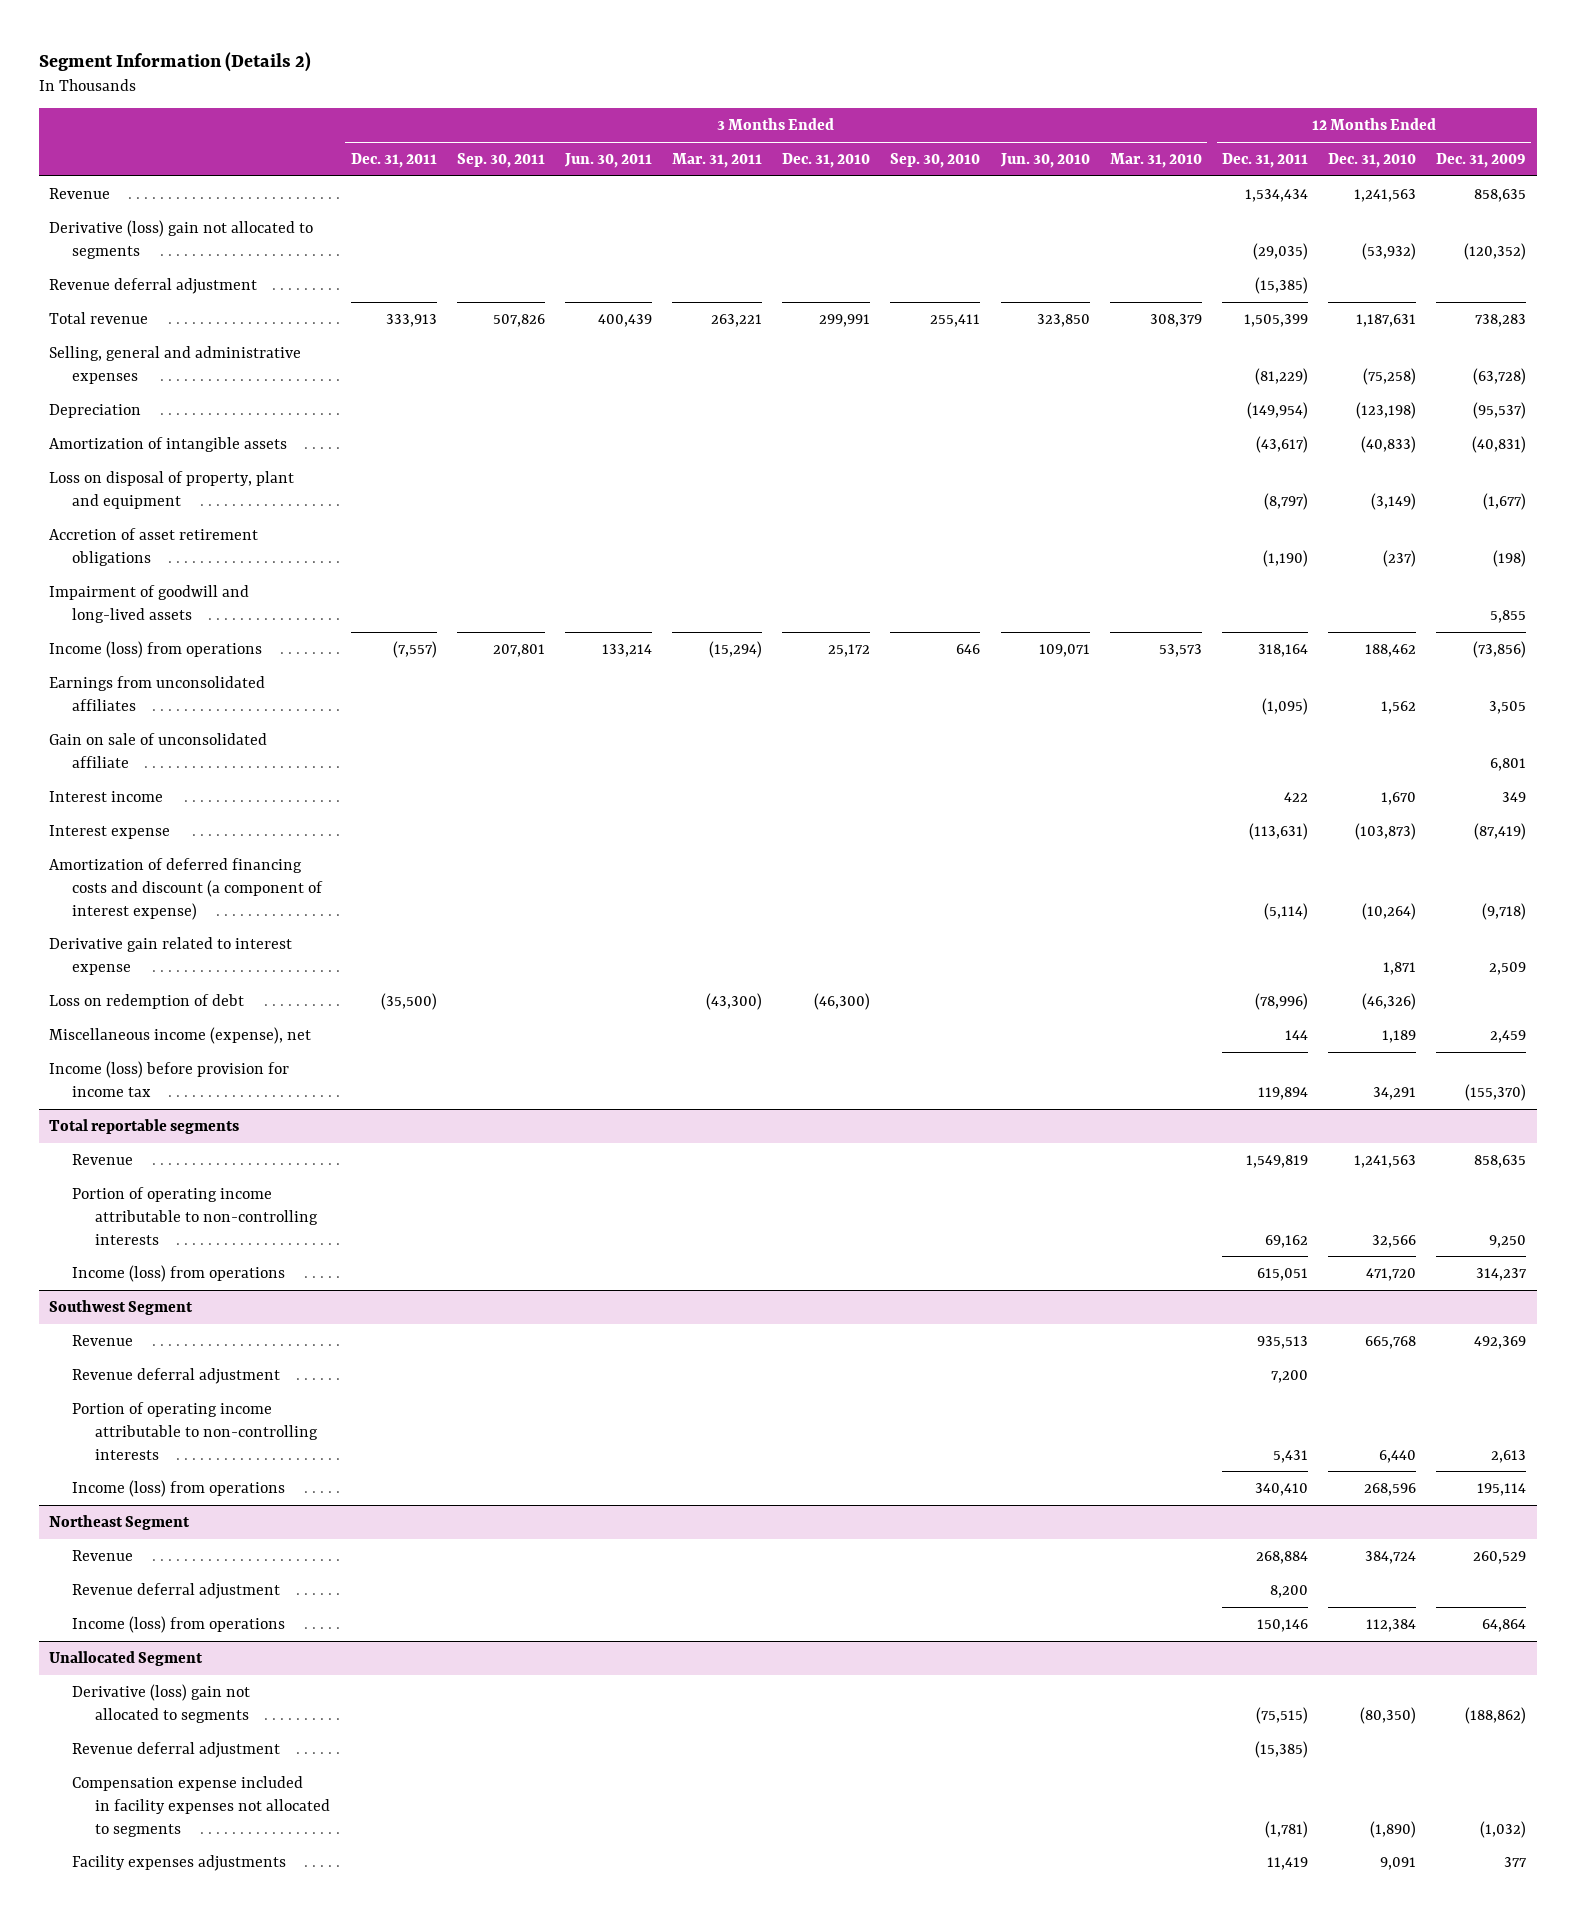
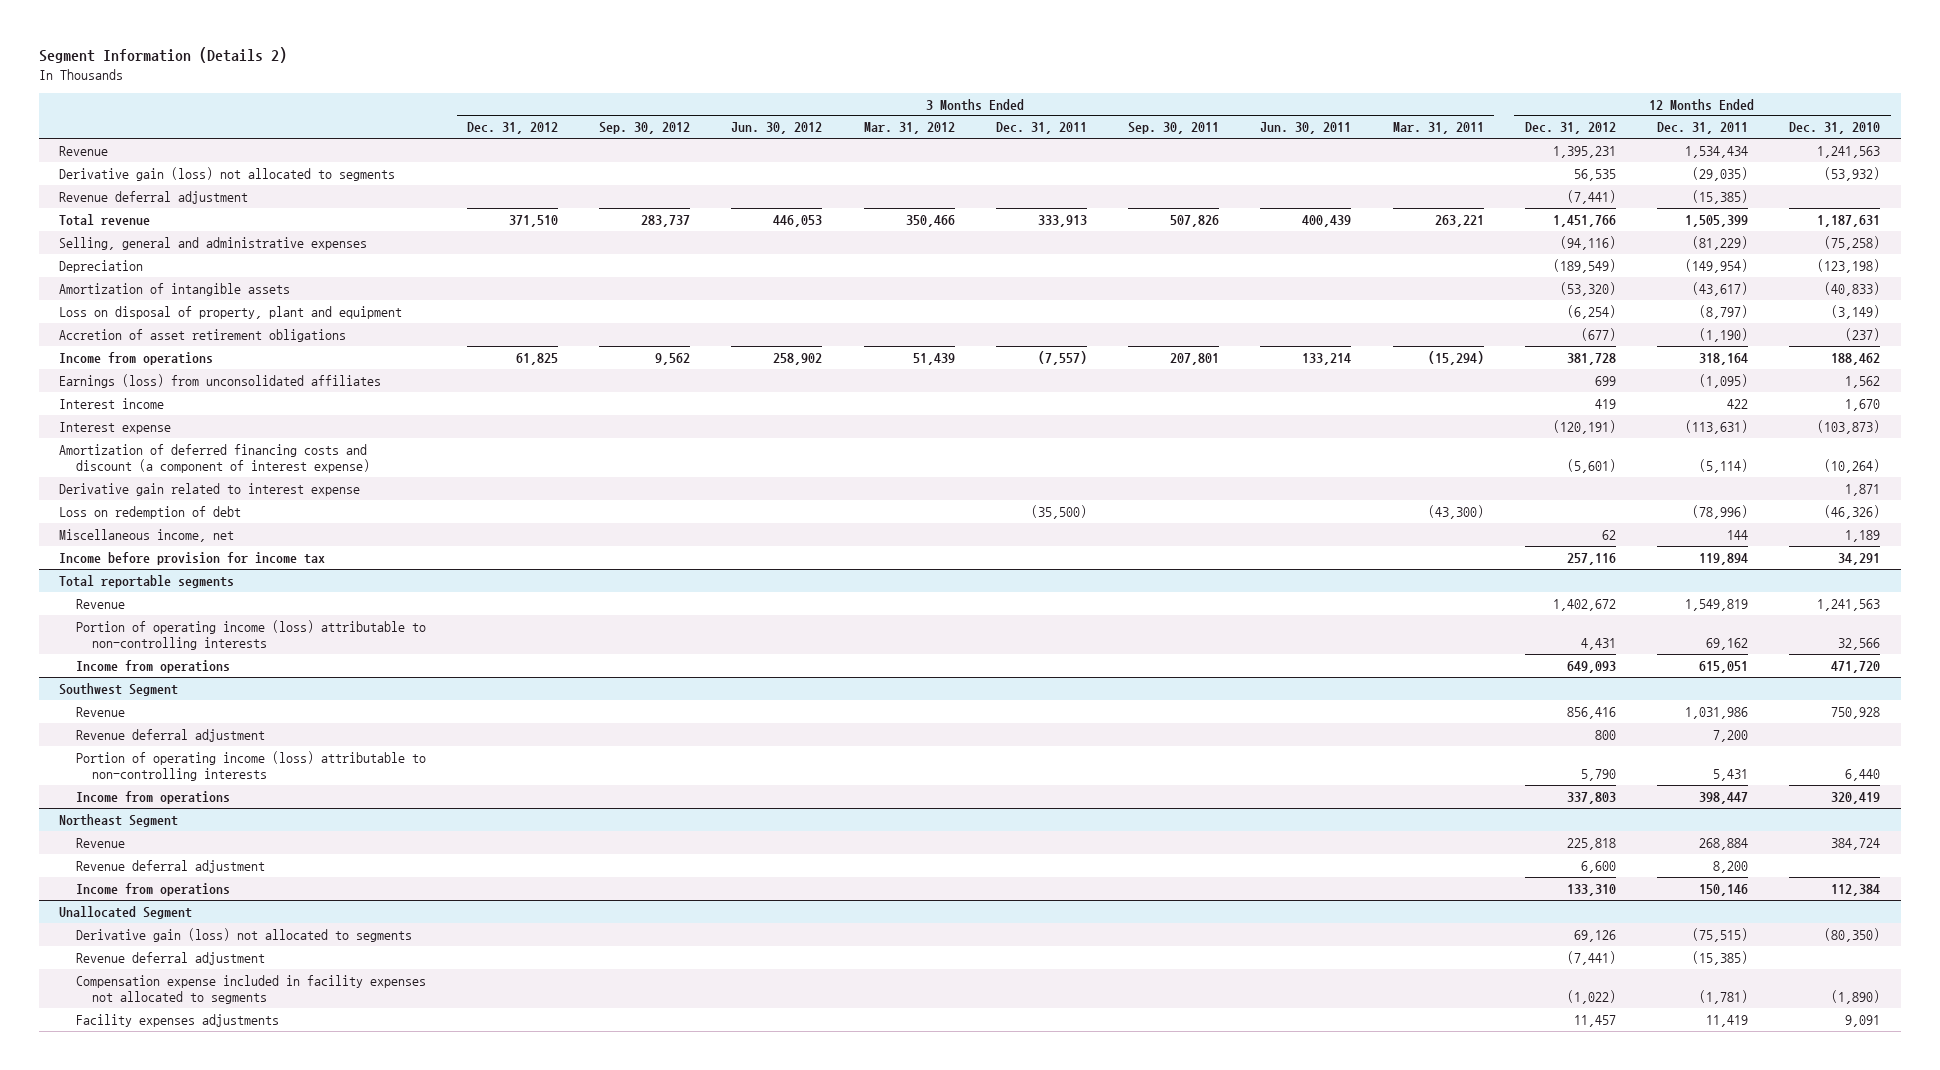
- | 3 Months Ended Dec. 31, 2011 | 3 Months Ended Sep. 30, 2011 | 3 Months Ended Jun. 30, 2011 | 3 Months Ended Mar. 31, 2011 | 3 Months Ended Dec. 31, 2010 | 3 Months Ended Sep. 30, 2010 | 3 Months Ended Jun. 30, 2010 | 3 Months Ended Mar. 31, 2010 | 12 Months Ended Dec. 31, 2011 | 12 Months Ended Dec. 31, 2010 | 12 Months Ended Dec. 31, 2009
+ | 3 Months Ended Dec. 31, 2012 | 3 Months Ended Sep. 30, 2012 | 3 Months Ended Jun. 30, 2012 | 3 Months Ended Mar. 31, 2012 | 3 Months Ended Dec. 31, 2011 | 3 Months Ended Sep. 30, 2011 | 3 Months Ended Jun. 30, 2011 | 3 Months Ended Mar. 31, 2011 | 12 Months Ended Dec. 31, 2012 | 12 Months Ended Dec. 31, 2011 | 12 Months Ended Dec. 31, 2010
- Derivative (loss) gain not allocated to segments | | | | | | | | | (29,035) | (53,932) | (120,352)
+ Derivative gain (loss) not allocated to segments | | | | | | | | | 56,535 | (29,035) | (53,932)
- Impairment of goodwill and long-lived assets | | | | | | | | | | | 5,855
- Income (loss) from operations | (7,557) | 207,801 | 133,214 | (15,294) | 25,172 | 646 | 109,071 | 53,573 | 318,164 | 188,462 | (73,856)
- Earnings from unconsolidated affiliates | | | | | | | | | (1,095) | 1,562 | 3,505
- Gain on sale of unconsolidated affiliate | | | | | | | | | | | 6,801
+ Income from operations | 61,825 | 9,562 | 258,902 | 51,439 | (7,557) | 207,801 | 133,214 | (15,294) | 381,728 | 318,164 | 188,462
+ Earnings (loss) from unconsolidated affiliates | | | | | | | | | 699 | (1,095) | 1,562
- Miscellaneous income (expense), net | | | | | | | | | 144 | 1,189 | 2,459
- Income (loss) before provision for income tax | | | | | | | | | 119,894 | 34,291 | (155,370)
+ Miscellaneous income, net | | | | | | | | | 62 | 144 | 1,189
+ Income before provision for income tax | | | | | | | | | 257,116 | 119,894 | 34,291
@ Total reportable segments
- Portion of operating income attributable to non-controlling interests | | | | | | | | | 69,162 | 32,566 | 9,250
- Income (loss) from operations | | | | | | | | | 615,051 | 471,720 | 314,237
+ Portion of operating income (loss) attributable to non-controlling interests | | | | | | | | | 4,431 | 69,162 | 32,566
+ Income from operations | | | | | | | | | 649,093 | 615,051 | 471,720
@ Southwest Segment
- Revenue | | | | | | | | | 935,513 | 665,768 | 492,369
+ Revenue | | | | | | | | | 856,416 | 1,031,986 | 750,928
- Portion of operating income attributable to non-controlling interests | | | | | | | | | 5,431 | 6,440 | 2,613
- Income (loss) from operations | | | | | | | | | 340,410 | 268,596 | 195,114
+ Portion of operating income (loss) attributable to non-controlling interests | | | | | | | | | 5,790 | 5,431 | 6,440
+ Income from operations | | | | | | | | | 337,803 | 398,447 | 320,419
@ Northeast Segment
- Income (loss) from operations | | | | | | | | | 150,146 | 112,384 | 64,864
+ Income from operations | | | | | | | | | 133,310 | 150,146 | 112,384
@ Unallocated Segment
- Derivative (loss) gain not allocated to segments | | | | | | | | | (75,515) | (80,350) | (188,862)
+ Derivative gain (loss) not allocated to segments | | | | | | | | | 69,126 | (75,515) | (80,350)

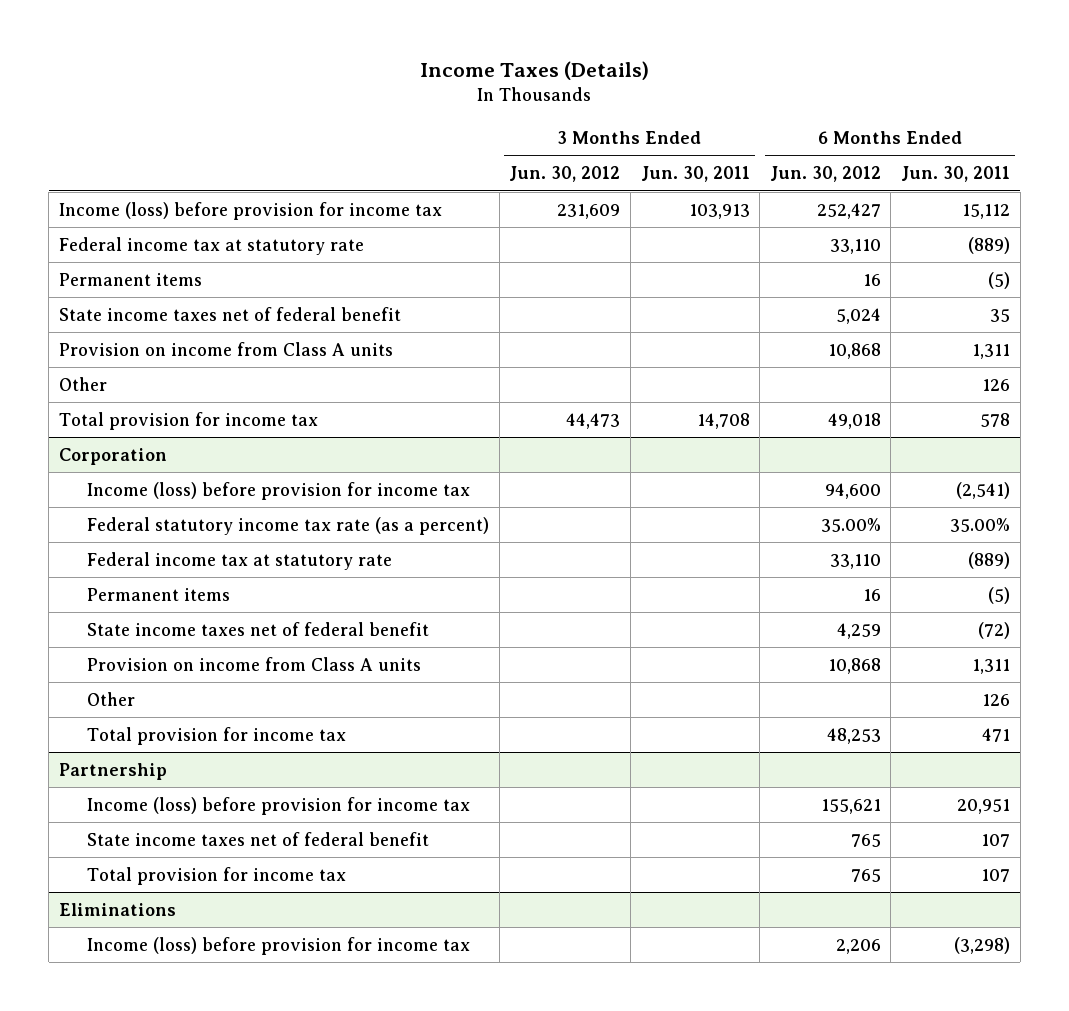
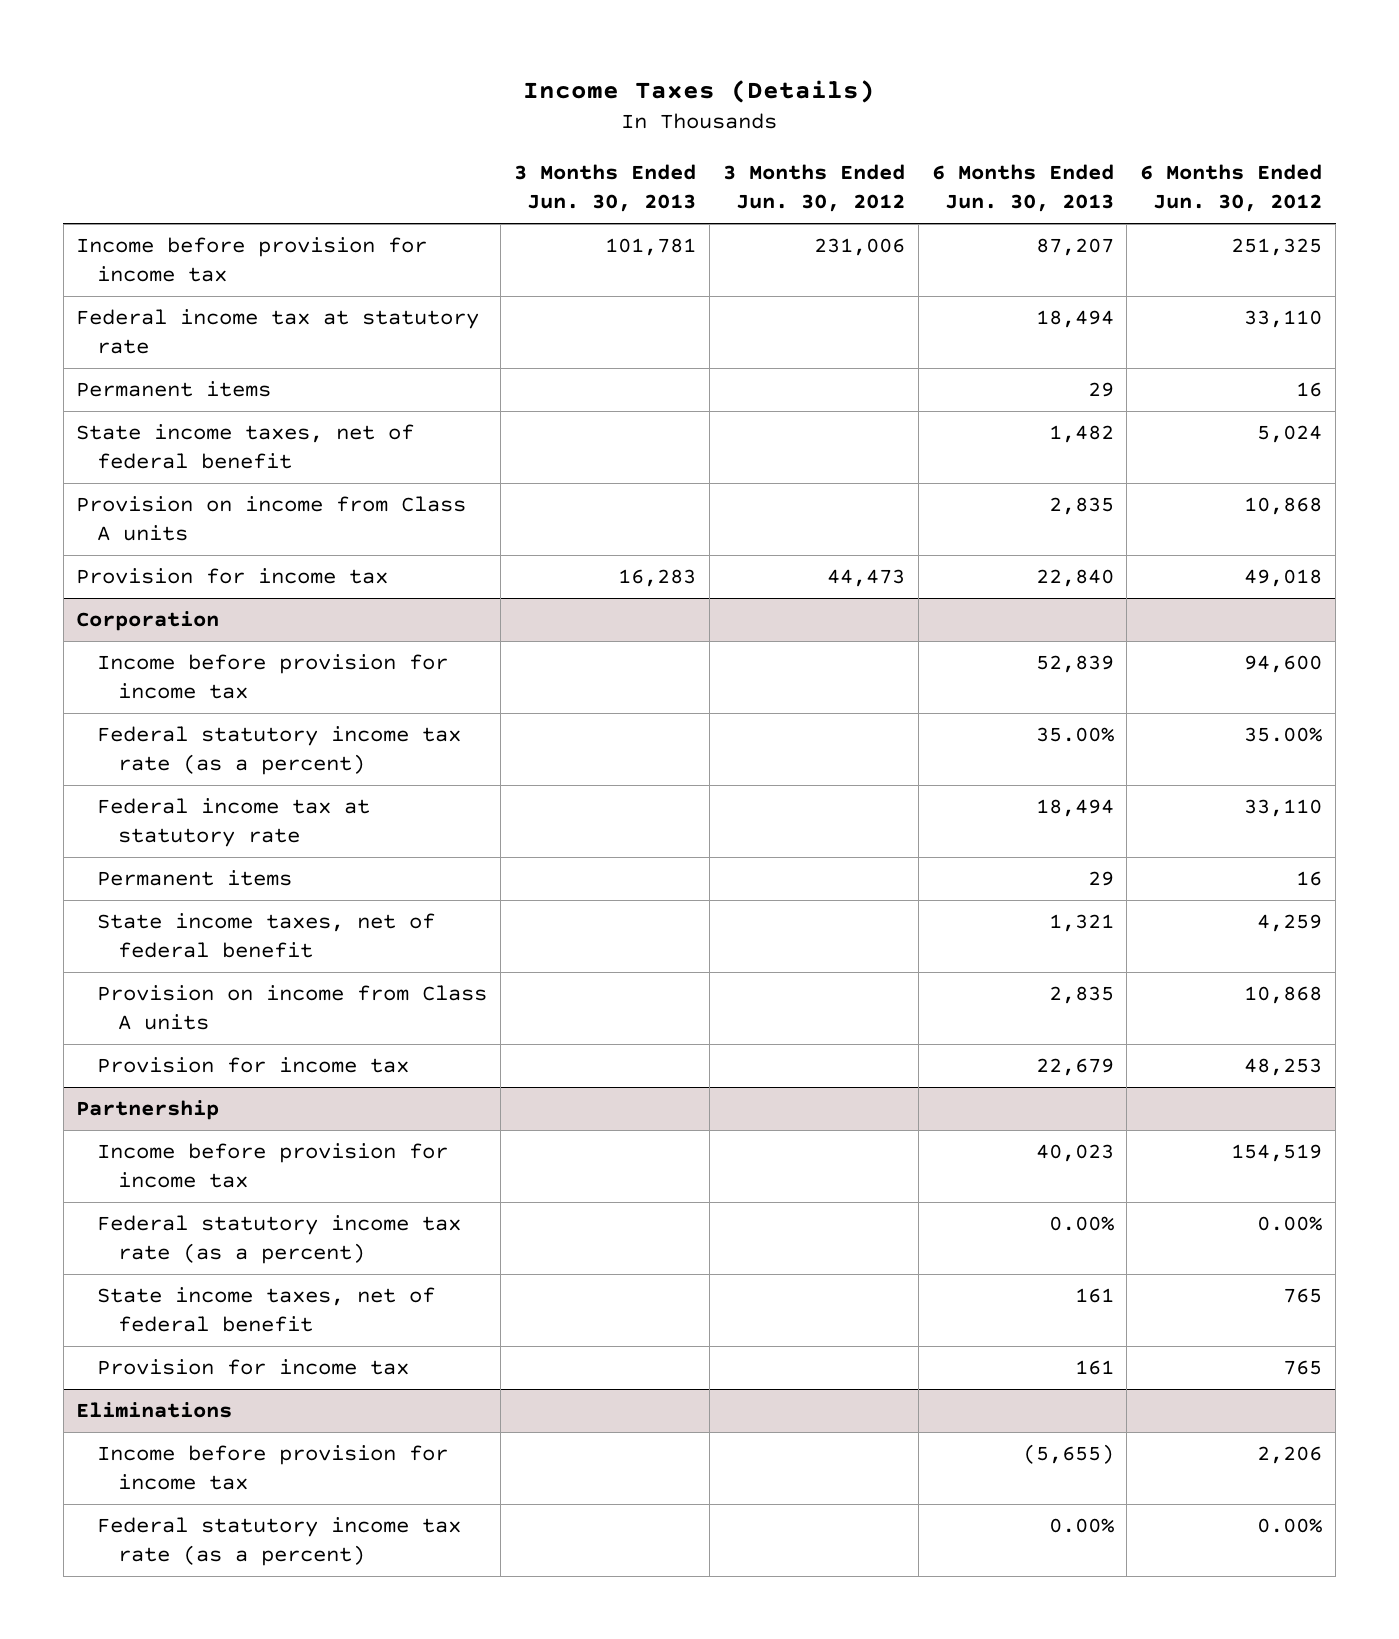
- | 3 Months Ended Jun. 30, 2012 | 3 Months Ended Jun. 30, 2011 | 6 Months Ended Jun. 30, 2012 | 6 Months Ended Jun. 30, 2011
+ | 3 Months Ended Jun. 30, 2013 | 3 Months Ended Jun. 30, 2012 | 6 Months Ended Jun. 30, 2013 | 6 Months Ended Jun. 30, 2012
- Income (loss) before provision for income tax | 231,609 | 103,913 | 252,427 | 15,112
+ Income before provision for income tax | 101,781 | 231,006 | 87,207 | 251,325
- State income taxes net of federal benefit | | | 5,024 | 35
+ State income taxes, net of federal benefit | | | 1,482 | 5,024
- Other | | | | 126
- Total provision for income tax | 44,473 | 14,708 | 49,018 | 578
+ Provision for income tax | 16,283 | 44,473 | 22,840 | 49,018
@ Corporation
- Income (loss) before provision for income tax | | | 94,600 | (2,541)
+ Income before provision for income tax | | | 52,839 | 94,600
- State income taxes net of federal benefit | | | 4,259 | (72)
+ State income taxes, net of federal benefit | | | 1,321 | 4,259
- Other | | | | 126
- Total provision for income tax | | | 48,253 | 471
+ Provision for income tax | | | 22,679 | 48,253
@ Partnership
- Income (loss) before provision for income tax | | | 155,621 | 20,951
- State income taxes net of federal benefit | | | 765 | 107
- Total provision for income tax | | | 765 | 107
+ Income before provision for income tax | | | 40,023 | 154,519
+ Federal statutory income tax rate (as a percent) | | | 0.00% | 0.00%
+ State income taxes, net of federal benefit | | | 161 | 765
+ Provision for income tax | | | 161 | 765
@ Eliminations
- Income (loss) before provision for income tax | | | 2,206 | (3,298)
+ Income before provision for income tax | | | (5,655) | 2,206
+ Federal statutory income tax rate (as a percent) | | | 0.00% | 0.00%

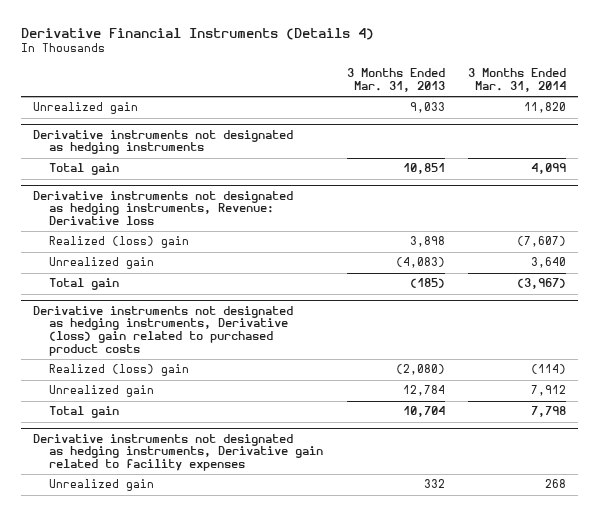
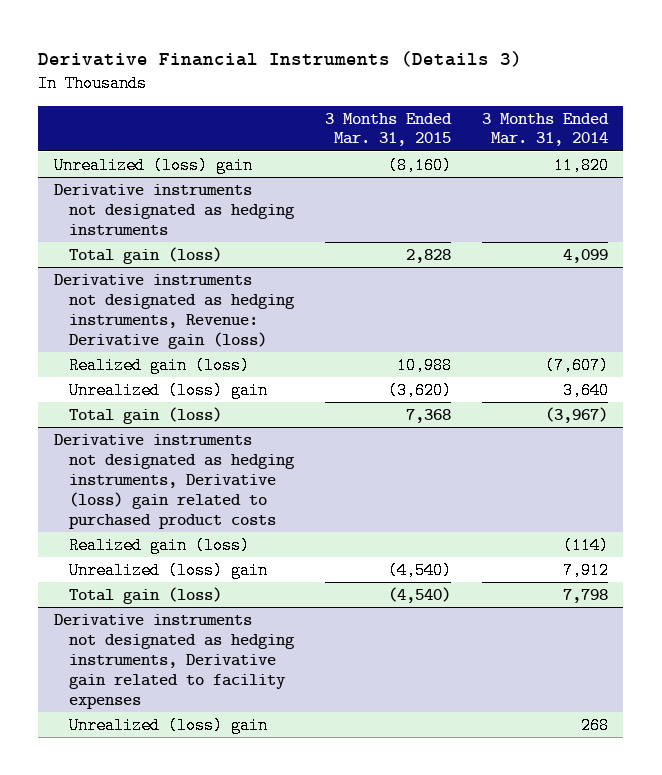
- Derivative Financial Instruments (Details 4)
+ Derivative Financial Instruments (Details 3)
- | 3 Months Ended Mar. 31, 2013 | 3 Months Ended Mar. 31, 2014
+ | 3 Months Ended Mar. 31, 2015 | 3 Months Ended Mar. 31, 2014
- Unrealized gain | 9,033 | 11,820
+ Unrealized (loss) gain | (8,160) | 11,820
@ Derivative instruments not designated as hedging instruments
- Total gain | 10,851 | 4,099
- Derivative instruments not designated as hedging instruments, Revenue: Derivative loss
- Realized (loss) gain | 3,898 | (7,607)
- Unrealized gain | (4,083) | 3,640
- Total gain | (185) | (3,967)
@ Derivative instruments not designated as hedging instruments
+ Total gain (loss) | 2,828 | 4,099
+ Derivative instruments not designated as hedging instruments, Revenue: Derivative gain (loss)
+ Realized gain (loss) | 10,988 | (7,607)
+ Unrealized (loss) gain | (3,620) | 3,640
+ Total gain (loss) | 7,368 | (3,967)
@ Derivative instruments not designated as hedging instruments, Derivative (loss) gain related to purchased product costs
- Realized (loss) gain | (2,080) | (114)
- Unrealized gain | 12,784 | 7,912
- Total gain | 10,704 | 7,798
+ Realized gain (loss) | | (114)
+ Unrealized (loss) gain | (4,540) | 7,912
+ Total gain (loss) | (4,540) | 7,798
@ Derivative instruments not designated as hedging instruments, Derivative gain related to facility expenses
- Unrealized gain | 332 | 268
+ Unrealized (loss) gain | | 268

